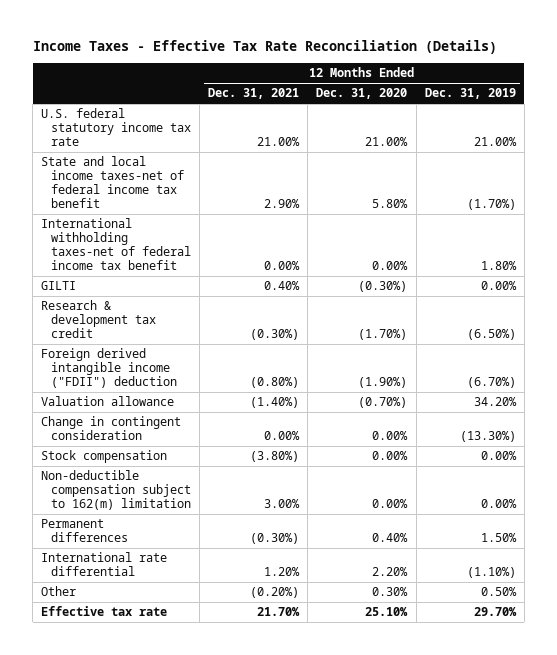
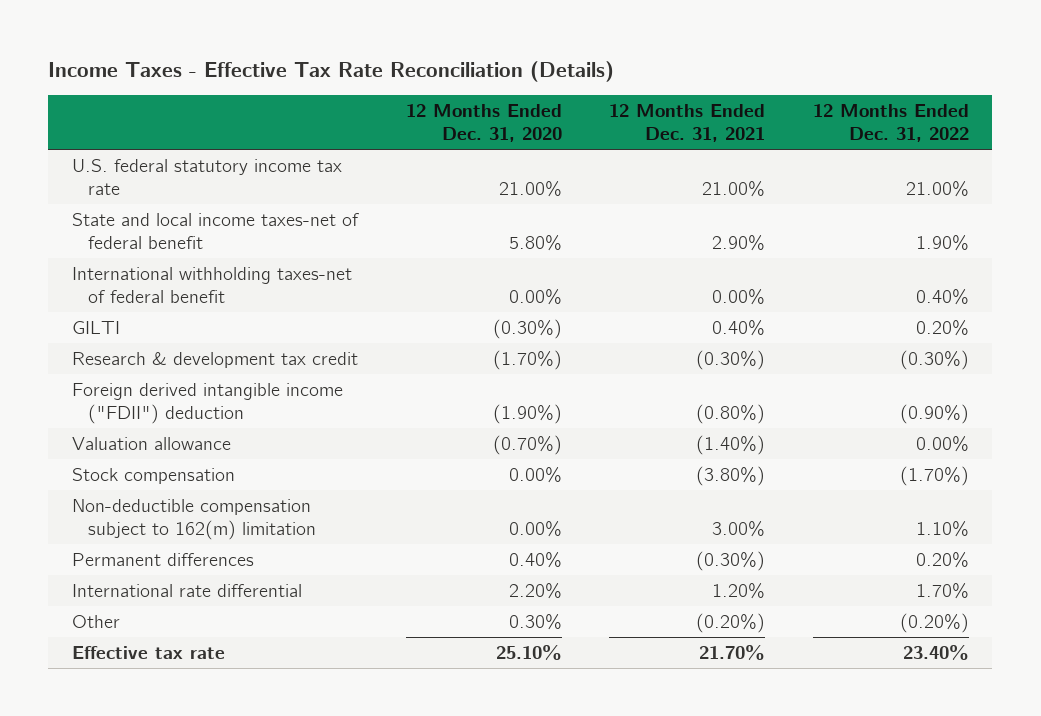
- | 12 Months Ended Dec. 31, 2021 | 12 Months Ended Dec. 31, 2020 | 12 Months Ended Dec. 31, 2019
+ | 12 Months Ended Dec. 31, 2020 | 12 Months Ended Dec. 31, 2021 | 12 Months Ended Dec. 31, 2022
- State and local income taxes-net of federal income tax benefit | 2.90% | 5.80% | (1.70%)
- International withholding taxes-net of federal income tax benefit | 0.00% | 0.00% | 1.80%
+ State and local income taxes-net of federal benefit | 5.80% | 2.90% | 1.90%
+ International withholding taxes-net of federal benefit | 0.00% | 0.00% | 0.40%
- Change in contingent consideration | 0.00% | 0.00% | (13.30%)

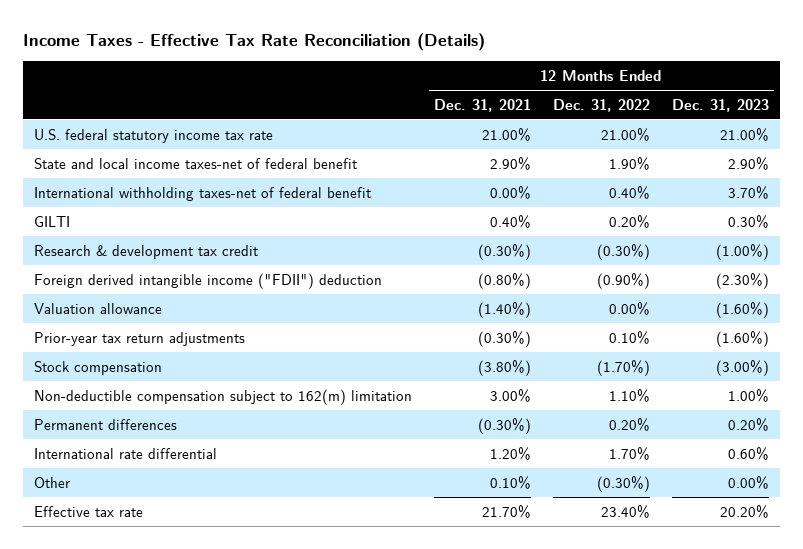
- | 12 Months Ended Dec. 31, 2020 | 12 Months Ended Dec. 31, 2021 | 12 Months Ended Dec. 31, 2022
+ | 12 Months Ended Dec. 31, 2021 | 12 Months Ended Dec. 31, 2022 | 12 Months Ended Dec. 31, 2023
+ Prior-year tax return adjustments | (0.30%) | 0.10% | (1.60%)
- Other | 0.30% | (0.20%) | (0.20%)
+ Other | 0.10% | (0.30%) | 0.00%

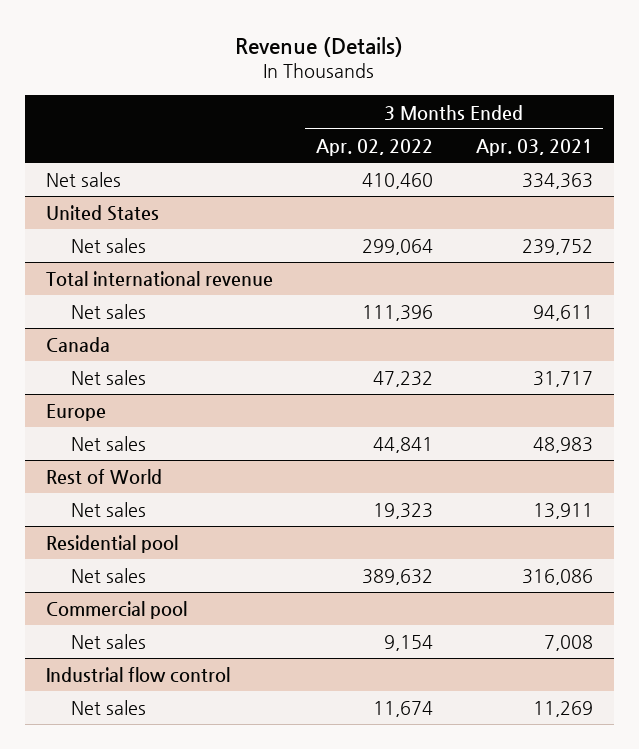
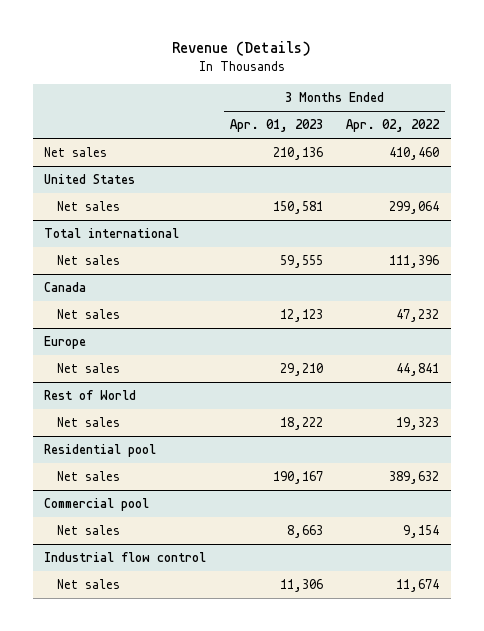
- | 3 Months Ended Apr. 02, 2022 | 3 Months Ended Apr. 03, 2021
+ | 3 Months Ended Apr. 01, 2023 | 3 Months Ended Apr. 02, 2022
- Total international revenue
+ Total international

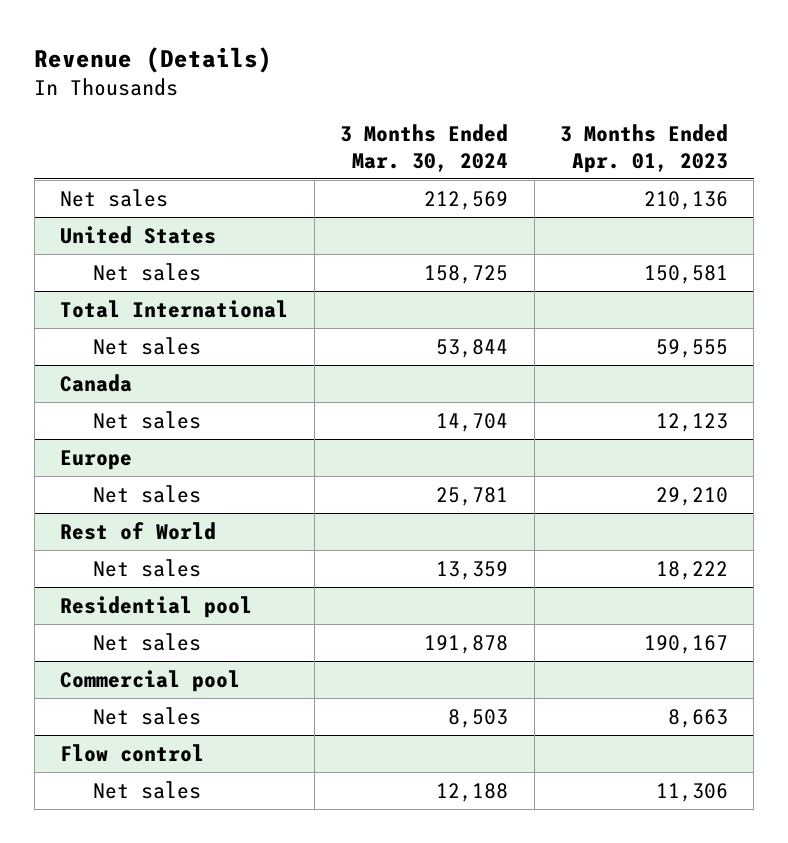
- | 3 Months Ended Apr. 01, 2023 | 3 Months Ended Apr. 02, 2022
+ | 3 Months Ended Mar. 30, 2024 | 3 Months Ended Apr. 01, 2023
- Total international
+ Total International
- Industrial flow control
+ Flow control

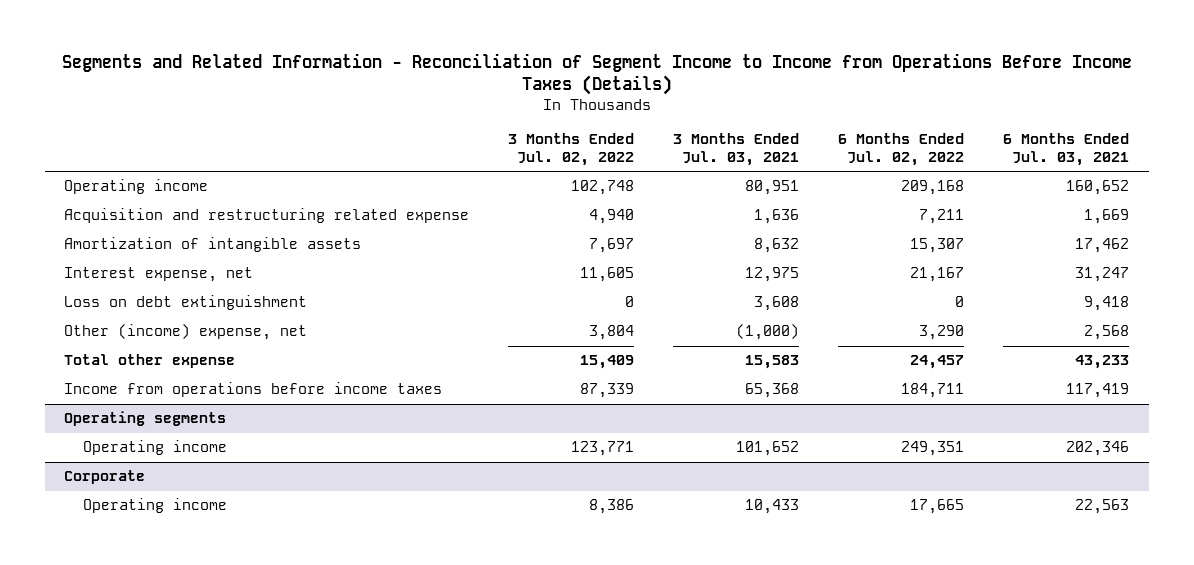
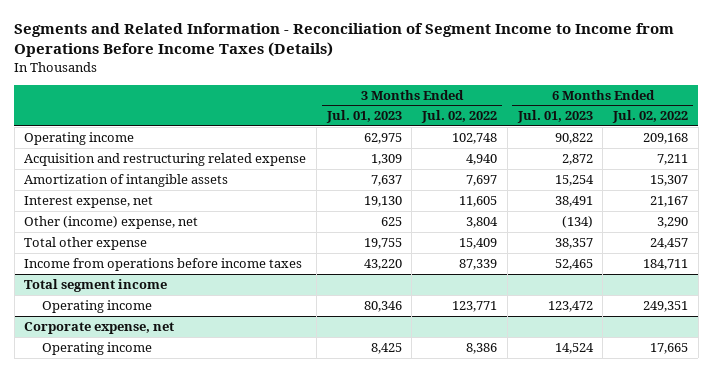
- | 3 Months Ended Jul. 02, 2022 | 3 Months Ended Jul. 03, 2021 | 6 Months Ended Jul. 02, 2022 | 6 Months Ended Jul. 03, 2021
+ | 3 Months Ended Jul. 01, 2023 | 3 Months Ended Jul. 02, 2022 | 6 Months Ended Jul. 01, 2023 | 6 Months Ended Jul. 02, 2022
- Loss on debt extinguishment | 0 | 3,608 | 0 | 9,418
- Operating segments
+ Total segment income
- Corporate
+ Corporate expense, net

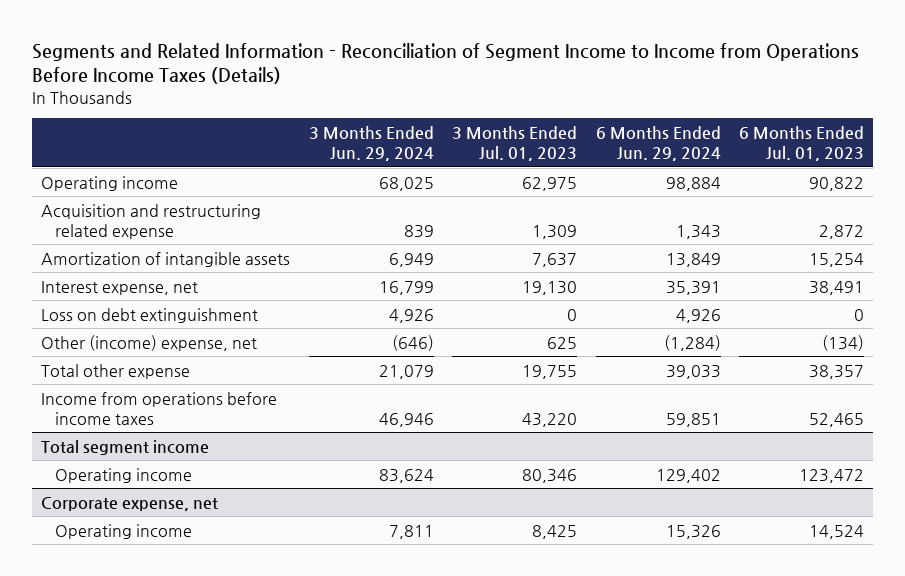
- | 3 Months Ended Jul. 01, 2023 | 3 Months Ended Jul. 02, 2022 | 6 Months Ended Jul. 01, 2023 | 6 Months Ended Jul. 02, 2022
+ | 3 Months Ended Jun. 29, 2024 | 3 Months Ended Jul. 01, 2023 | 6 Months Ended Jun. 29, 2024 | 6 Months Ended Jul. 01, 2023
+ Loss on debt extinguishment | 4,926 | 0 | 4,926 | 0

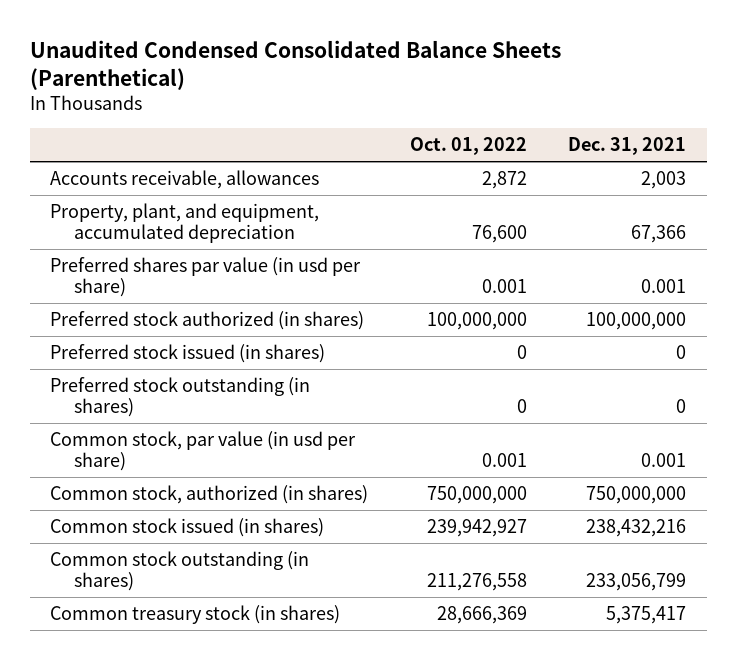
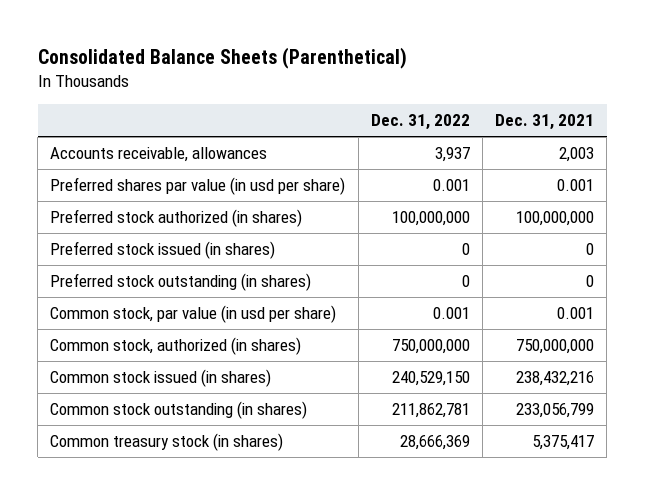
- Unaudited Condensed Consolidated Balance Sheets (Parenthetical)
+ Consolidated Balance Sheets (Parenthetical)
- | Oct. 01, 2022 | Dec. 31, 2021
+ | Dec. 31, 2022 | Dec. 31, 2021
- Property, plant, and equipment, accumulated depreciation | 76,600 | 67,366

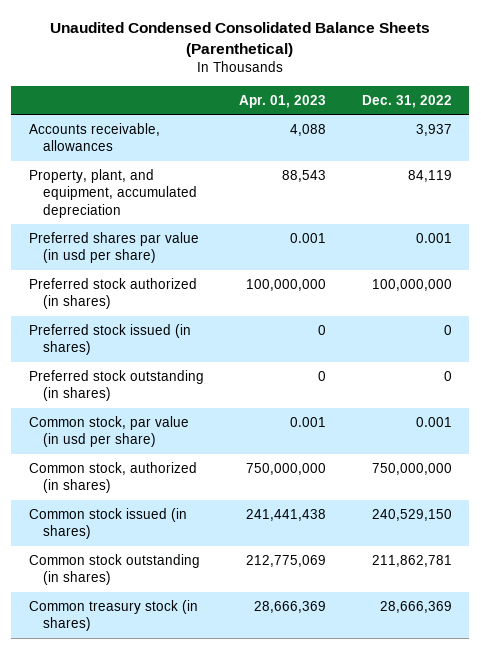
- Consolidated Balance Sheets (Parenthetical)
+ Unaudited Condensed Consolidated Balance Sheets (Parenthetical)
- | Dec. 31, 2022 | Dec. 31, 2021
+ | Apr. 01, 2023 | Dec. 31, 2022
+ Property, plant, and equipment, accumulated depreciation | 88,543 | 84,119

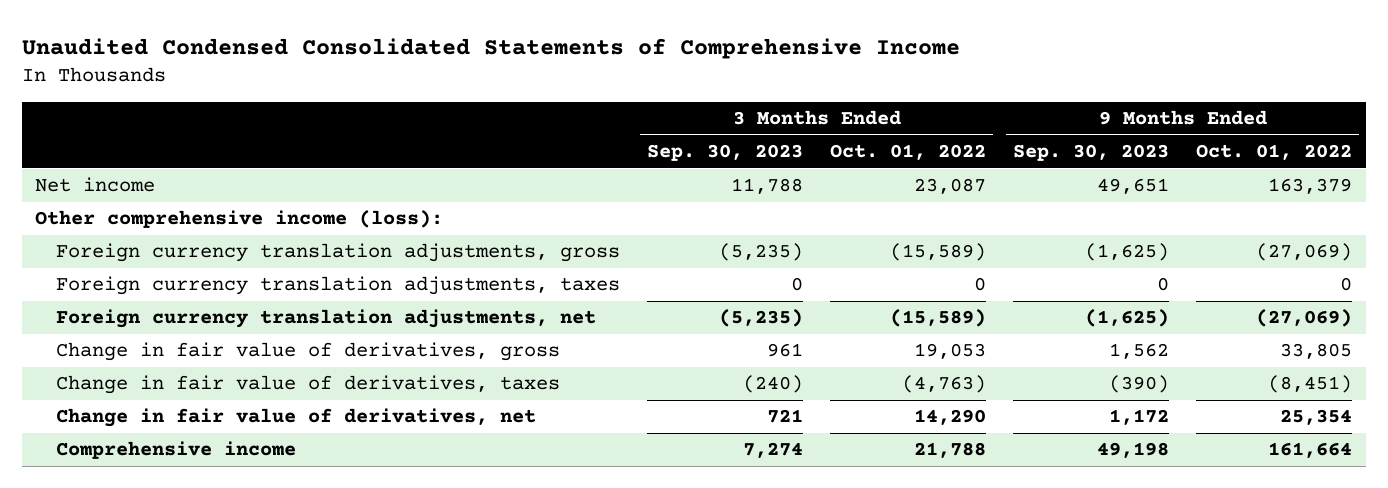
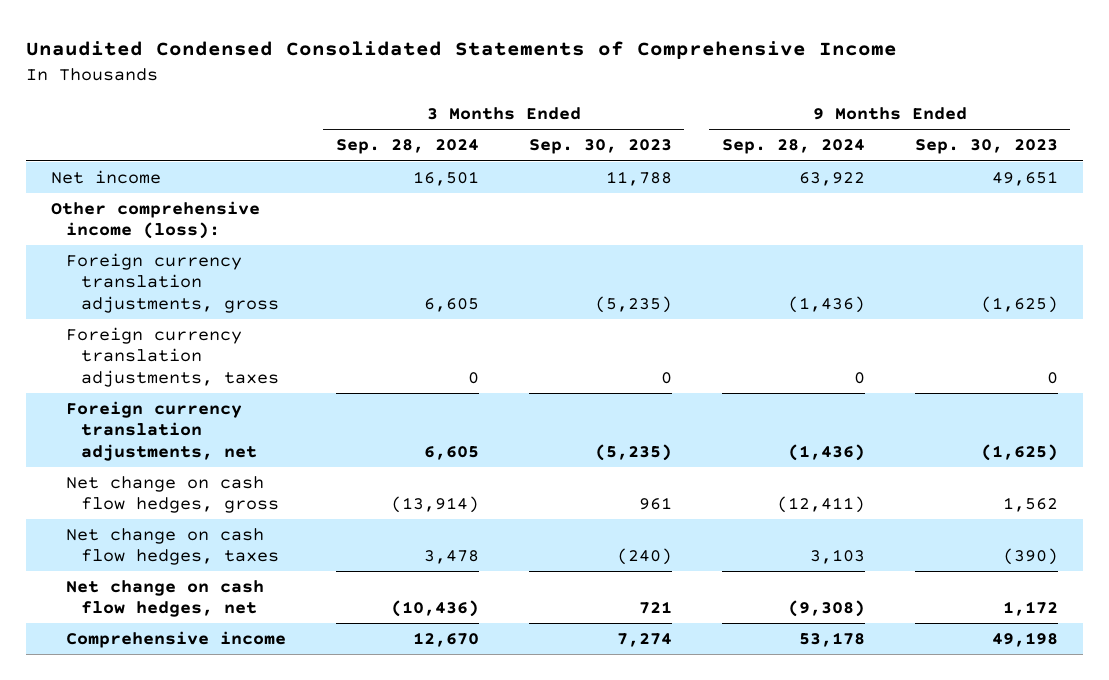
- | 3 Months Ended Sep. 30, 2023 | 3 Months Ended Oct. 01, 2022 | 9 Months Ended Sep. 30, 2023 | 9 Months Ended Oct. 01, 2022
+ | 3 Months Ended Sep. 28, 2024 | 3 Months Ended Sep. 30, 2023 | 9 Months Ended Sep. 28, 2024 | 9 Months Ended Sep. 30, 2023
- Change in fair value of derivatives, gross | 961 | 19,053 | 1,562 | 33,805
- Change in fair value of derivatives, taxes | (240) | (4,763) | (390) | (8,451)
- Change in fair value of derivatives, net | 721 | 14,290 | 1,172 | 25,354
+ Net change on cash flow hedges, gross | (13,914) | 961 | (12,411) | 1,562
+ Net change on cash flow hedges, taxes | 3,478 | (240) | 3,103 | (390)
+ Net change on cash flow hedges, net | (10,436) | 721 | (9,308) | 1,172

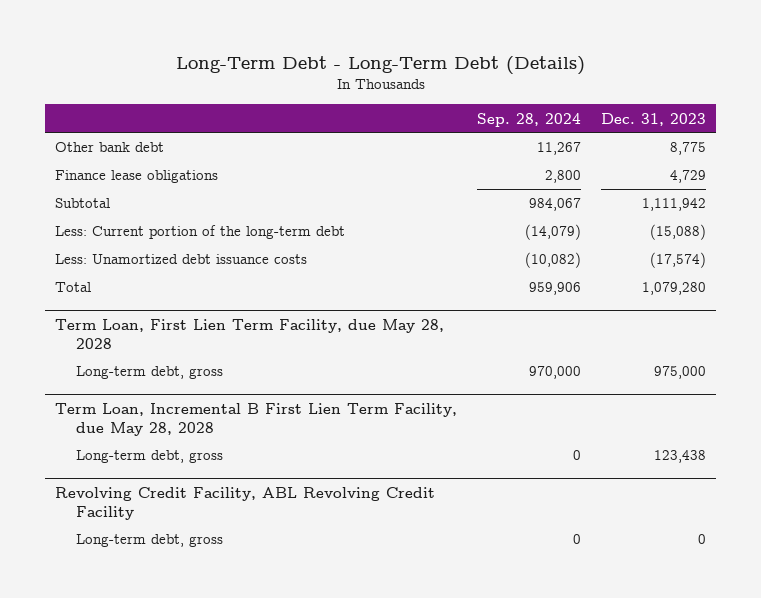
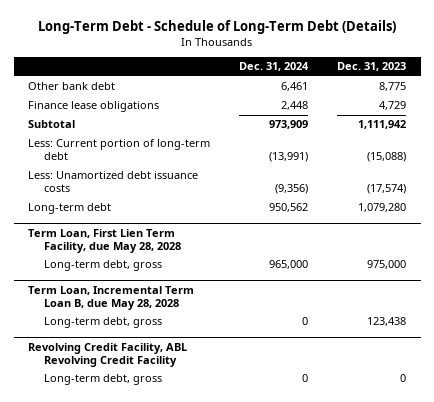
- Long-Term Debt - Long-Term Debt (Details)
+ Long-Term Debt - Schedule of Long-Term Debt (Details)
- | Sep. 28, 2024 | Dec. 31, 2023
+ | Dec. 31, 2024 | Dec. 31, 2023
- Less: Current portion of the long-term debt | (14,079) | (15,088)
+ Less: Current portion of long-term debt | (13,991) | (15,088)
- Total | 959,906 | 1,079,280
+ Long-term debt | 950,562 | 1,079,280
- Term Loan, Incremental B First Lien Term Facility, due May 28, 2028
+ Term Loan, Incremental Term Loan B, due May 28, 2028

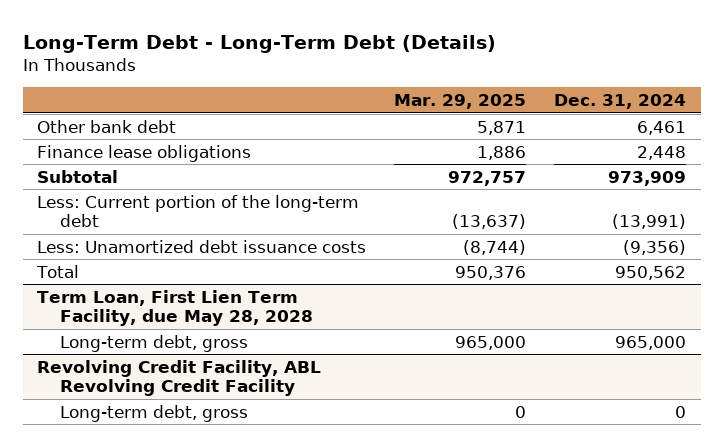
- Long-Term Debt - Schedule of Long-Term Debt (Details)
+ Long-Term Debt - Long-Term Debt (Details)
- | Dec. 31, 2024 | Dec. 31, 2023
+ | Mar. 29, 2025 | Dec. 31, 2024
- Less: Current portion of long-term debt | (13,991) | (15,088)
+ Less: Current portion of the long-term debt | (13,637) | (13,991)
- Long-term debt | 950,562 | 1,079,280
+ Total | 950,376 | 950,562
- Term Loan, Incremental Term Loan B, due May 28, 2028
- Long-term debt, gross | 0 | 123,438

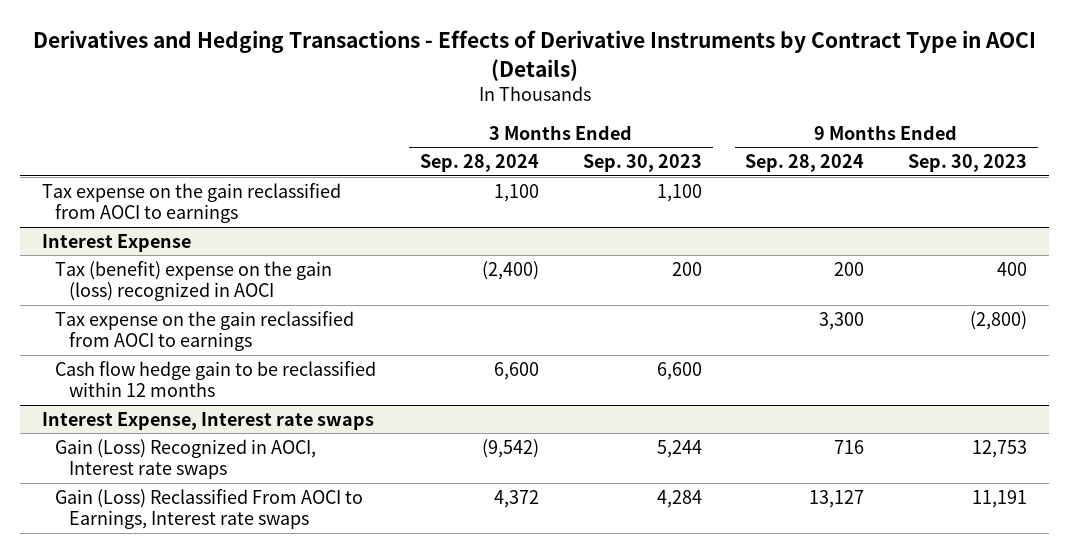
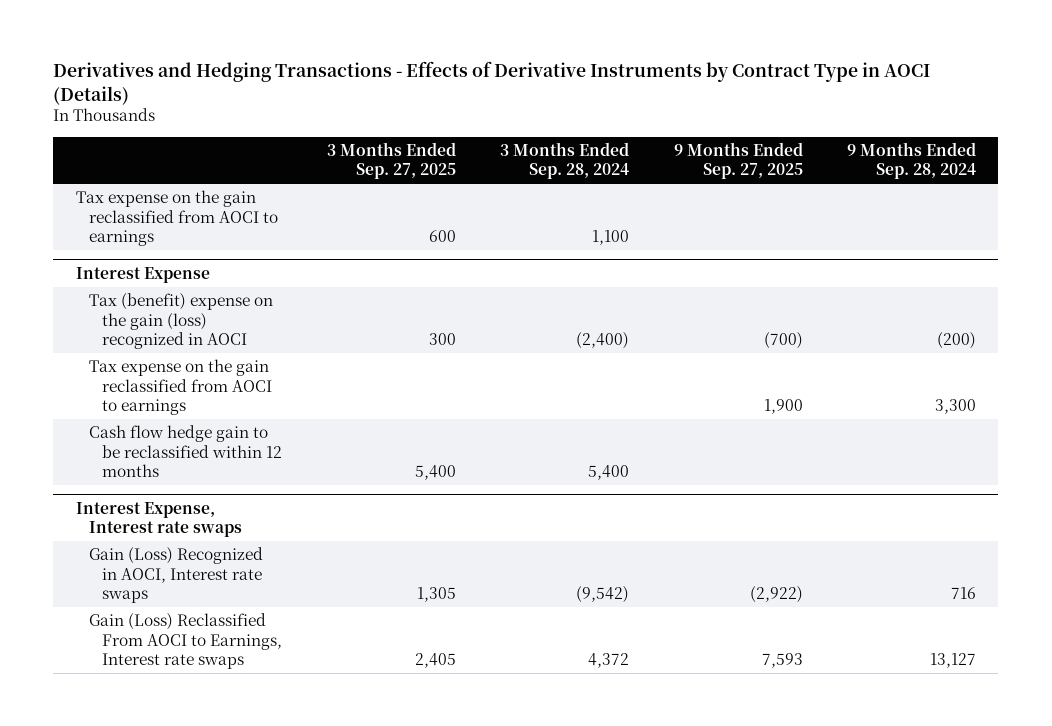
- | 3 Months Ended Sep. 28, 2024 | 3 Months Ended Sep. 30, 2023 | 9 Months Ended Sep. 28, 2024 | 9 Months Ended Sep. 30, 2023
+ | 3 Months Ended Sep. 27, 2025 | 3 Months Ended Sep. 28, 2024 | 9 Months Ended Sep. 27, 2025 | 9 Months Ended Sep. 28, 2024
@ Interest Expense
- Tax (benefit) expense on the gain (loss) recognized in AOCI | (2,400) | 200 | 200 | 400
+ Tax (benefit) expense on the gain (loss) recognized in AOCI | 300 | (2,400) | (700) | (200)
- Cash flow hedge gain to be reclassified within 12 months | 6,600 | 6,600 | |
+ Cash flow hedge gain to be reclassified within 12 months | 5,400 | 5,400 | |

